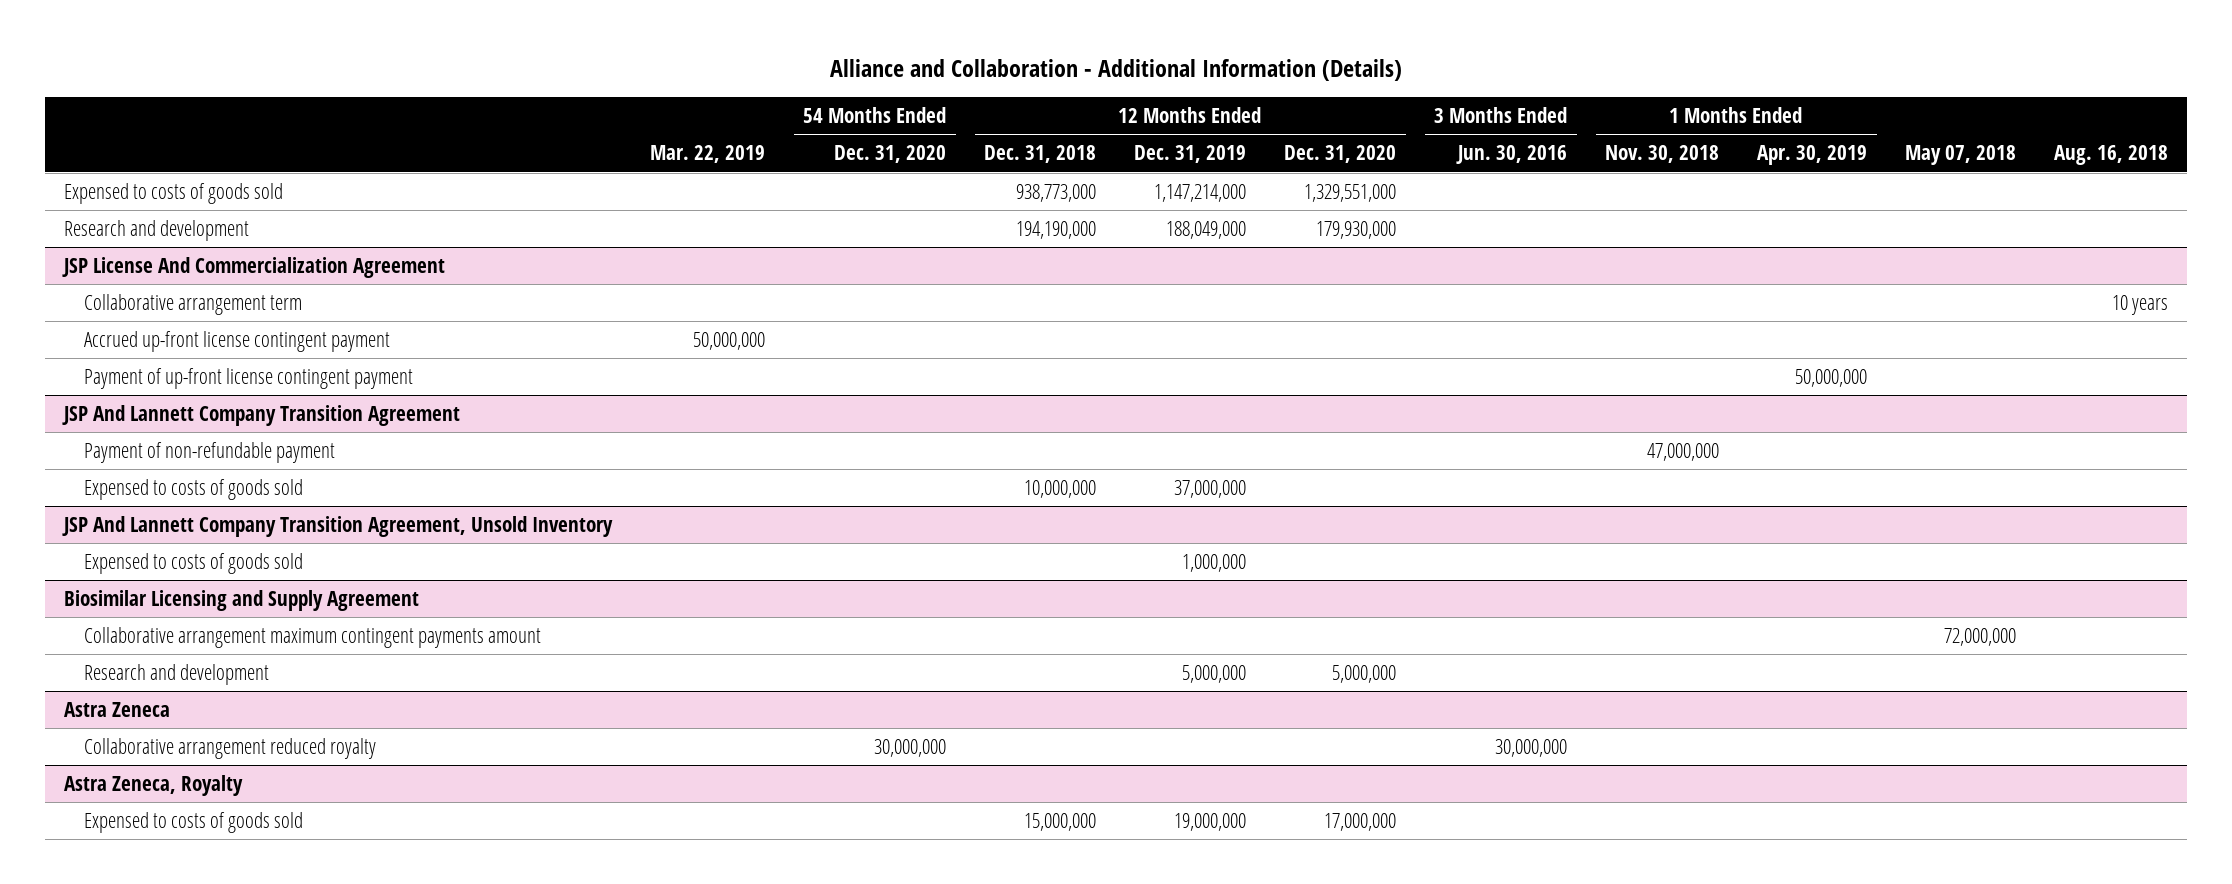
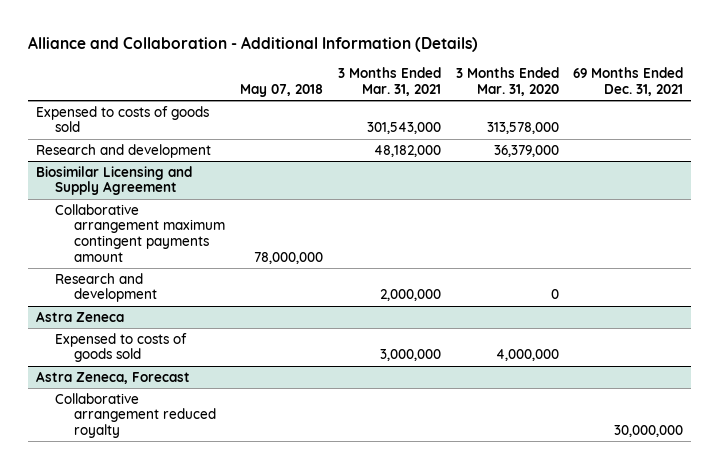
- | Mar. 22, 2019 | 54 Months Ended Dec. 31, 2020 | 12 Months Ended Dec. 31, 2018 | 12 Months Ended Dec. 31, 2019 | 12 Months Ended Dec. 31, 2020 | 3 Months Ended Jun. 30, 2016 | 1 Months Ended Nov. 30, 2018 | 1 Months Ended Apr. 30, 2019 | May 07, 2018 | Aug. 16, 2018
+ | May 07, 2018 | 3 Months Ended Mar. 31, 2021 | 3 Months Ended Mar. 31, 2020 | 69 Months Ended Dec. 31, 2021
- JSP License And Commercialization Agreement
- Collaborative arrangement term | | | | | | | | | | 10 years
- Accrued up-front license contingent payment | 50,000,000 | | | | | | | | |
- Payment of up-front license contingent payment | | | | | | | | 50,000,000 | |
- JSP And Lannett Company Transition Agreement
- Payment of non-refundable payment | | | | | | | 47,000,000 | | |
- Expensed to costs of goods sold | | | 10,000,000 | 37,000,000 | | | | | |
- JSP And Lannett Company Transition Agreement, Unsold Inventory
- Expensed to costs of goods sold | | | | 1,000,000 | | | | | |
@ Biosimilar Licensing and Supply Agreement
- Collaborative arrangement maximum contingent payments amount | | | | | | | | | 72,000,000 |
+ Collaborative arrangement maximum contingent payments amount | 78,000,000 | | |
@ Astra Zeneca
- Collaborative arrangement reduced royalty | | 30,000,000 | | | | 30,000,000 | | | |
- Astra Zeneca, Royalty
- Expensed to costs of goods sold | | | 15,000,000 | 19,000,000 | 17,000,000 | | | | |
@ Astra Zeneca
+ Expensed to costs of goods sold | | 3,000,000 | 4,000,000 |
+ Astra Zeneca, Forecast
+ Collaborative arrangement reduced royalty | | | | 30,000,000

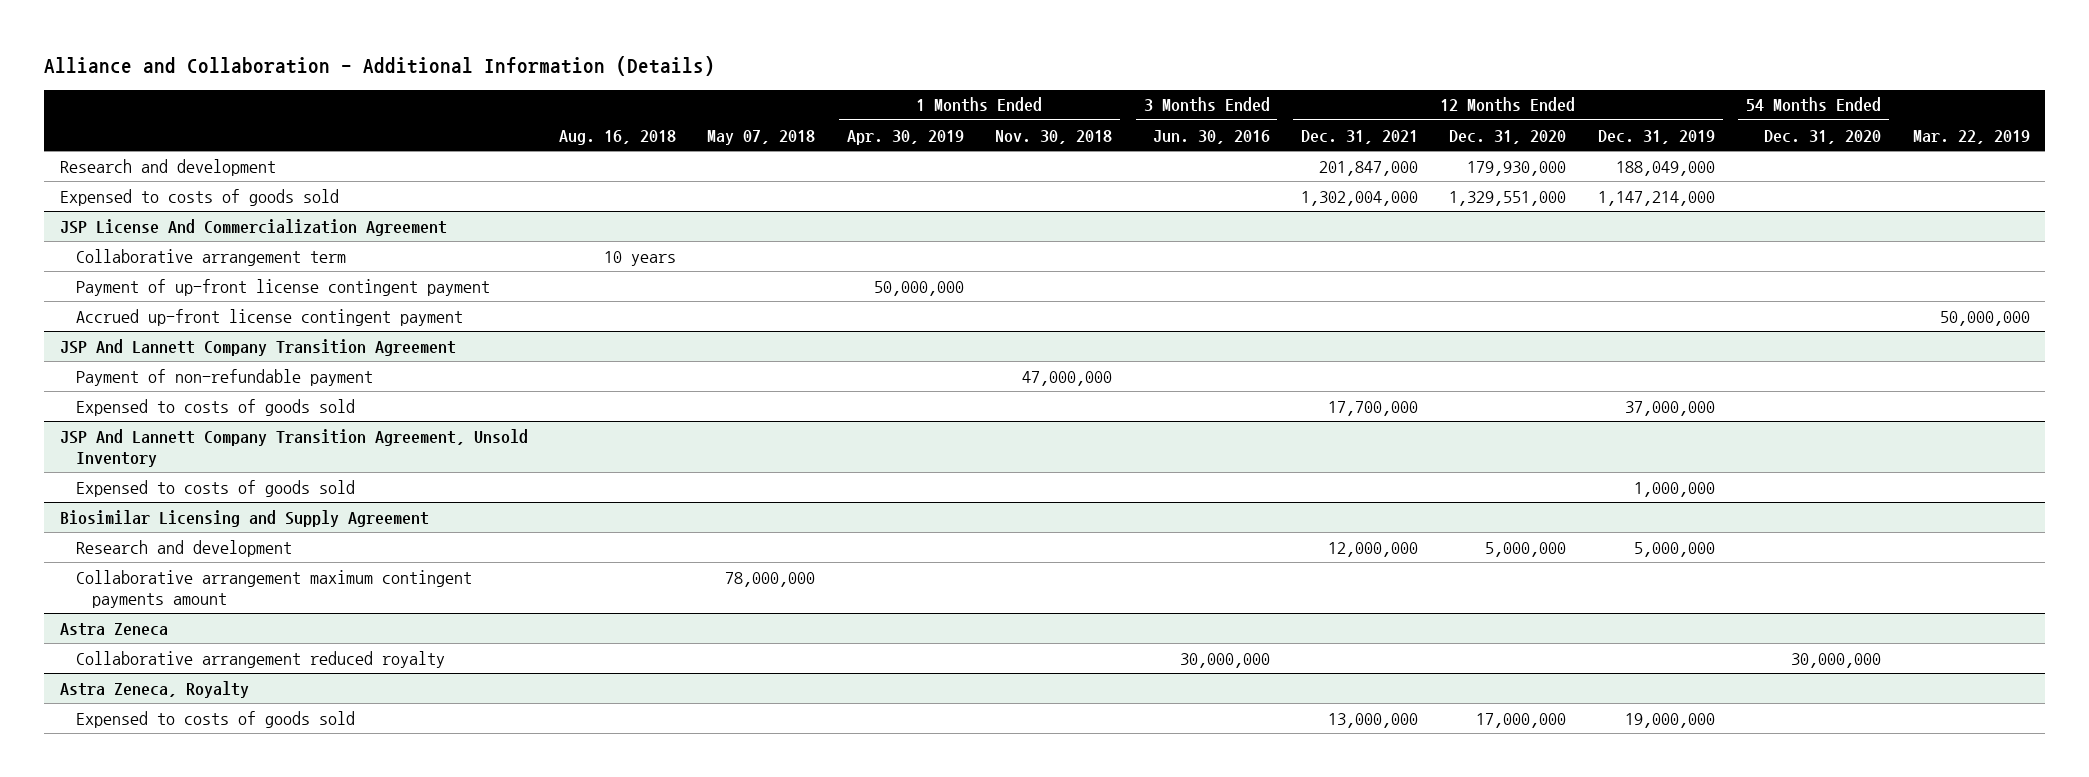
- | May 07, 2018 | 3 Months Ended Mar. 31, 2021 | 3 Months Ended Mar. 31, 2020 | 69 Months Ended Dec. 31, 2021
+ | Aug. 16, 2018 | May 07, 2018 | 1 Months Ended Apr. 30, 2019 | 1 Months Ended Nov. 30, 2018 | 3 Months Ended Jun. 30, 2016 | 12 Months Ended Dec. 31, 2021 | 12 Months Ended Dec. 31, 2020 | 12 Months Ended Dec. 31, 2019 | 54 Months Ended Dec. 31, 2020 | Mar. 22, 2019
moved down: Expensed to costs of goods sold | | | | | | 1,302,004,000 | 1,329,551,000 | 1,147,214,000 | |
+ JSP License And Commercialization Agreement
+ Collaborative arrangement term | 10 years | | | | | | | | |
+ Payment of up-front license contingent payment | | | 50,000,000 | | | | | | |
+ Accrued up-front license contingent payment | | | | | | | | | | 50,000,000
+ JSP And Lannett Company Transition Agreement
+ Payment of non-refundable payment | | | | 47,000,000 | | | | | |
+ Expensed to costs of goods sold | | | | | | 17,700,000 | | 37,000,000 | |
+ JSP And Lannett Company Transition Agreement, Unsold Inventory
+ Expensed to costs of goods sold | | | | | | | | 1,000,000 | |
@ Biosimilar Licensing and Supply Agreement
moved down: Collaborative arrangement maximum contingent payments amount | | 78,000,000 | | | | | | | |
@ Astra Zeneca
- Expensed to costs of goods sold | | 3,000,000 | 4,000,000 |
- Astra Zeneca, Forecast
- Collaborative arrangement reduced royalty | | | | 30,000,000
@ Astra Zeneca
+ Collaborative arrangement reduced royalty | | | | | 30,000,000 | | | | 30,000,000 |
+ Astra Zeneca, Royalty
+ Expensed to costs of goods sold | | | | | | 13,000,000 | 17,000,000 | 19,000,000 | |

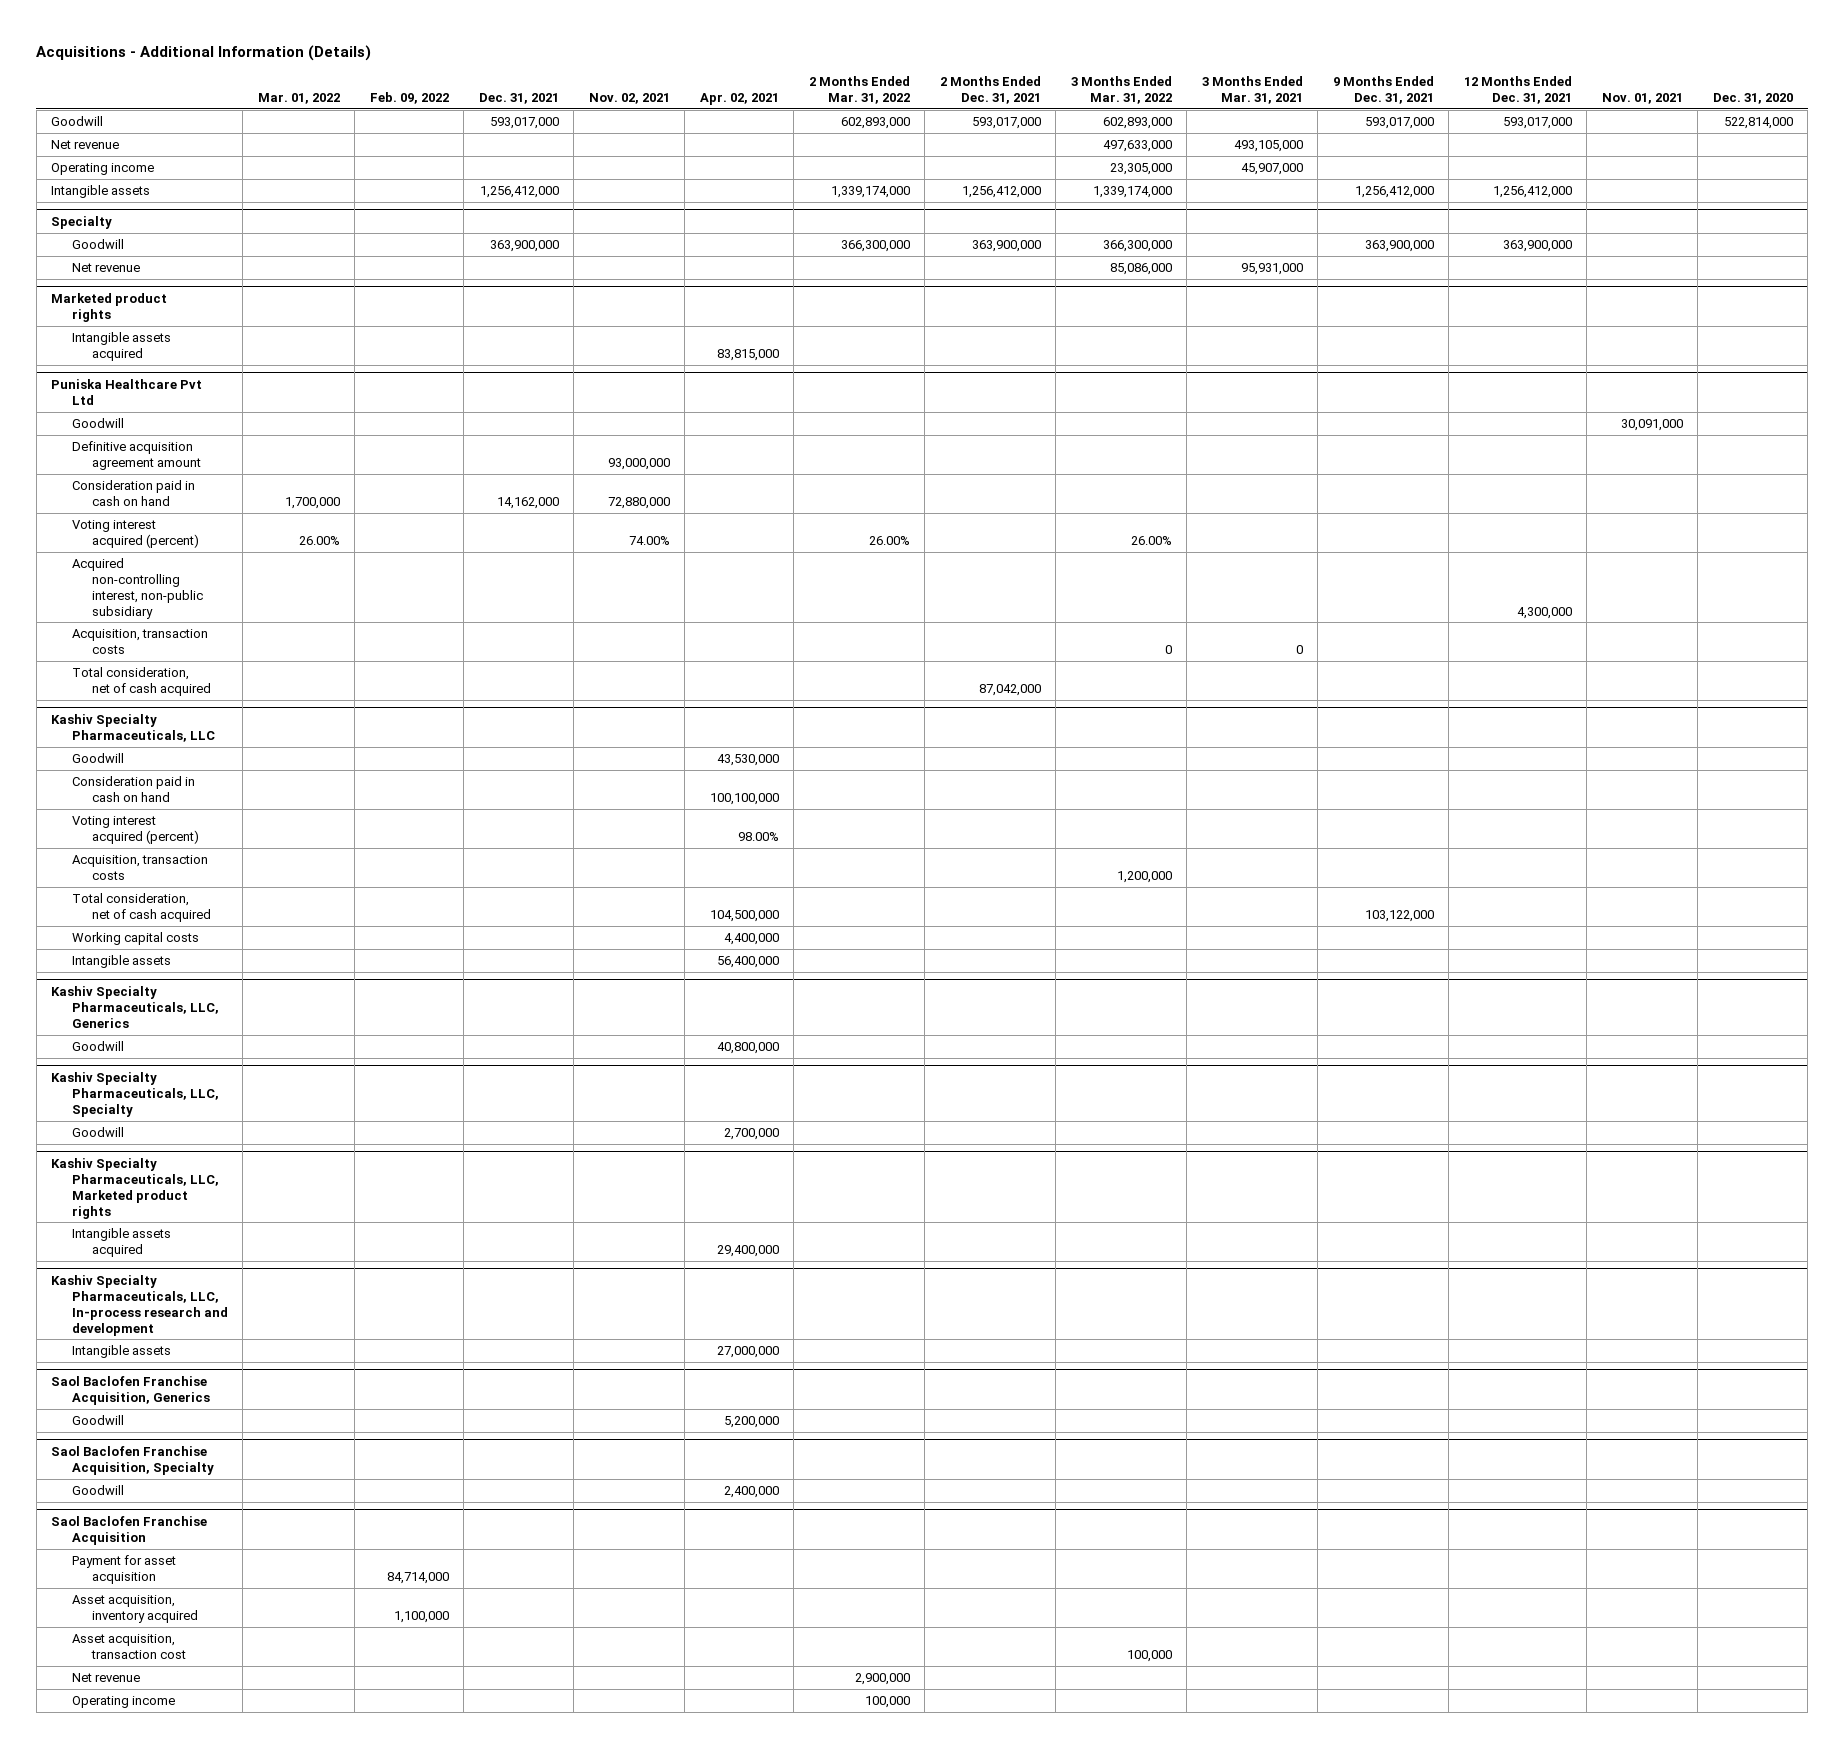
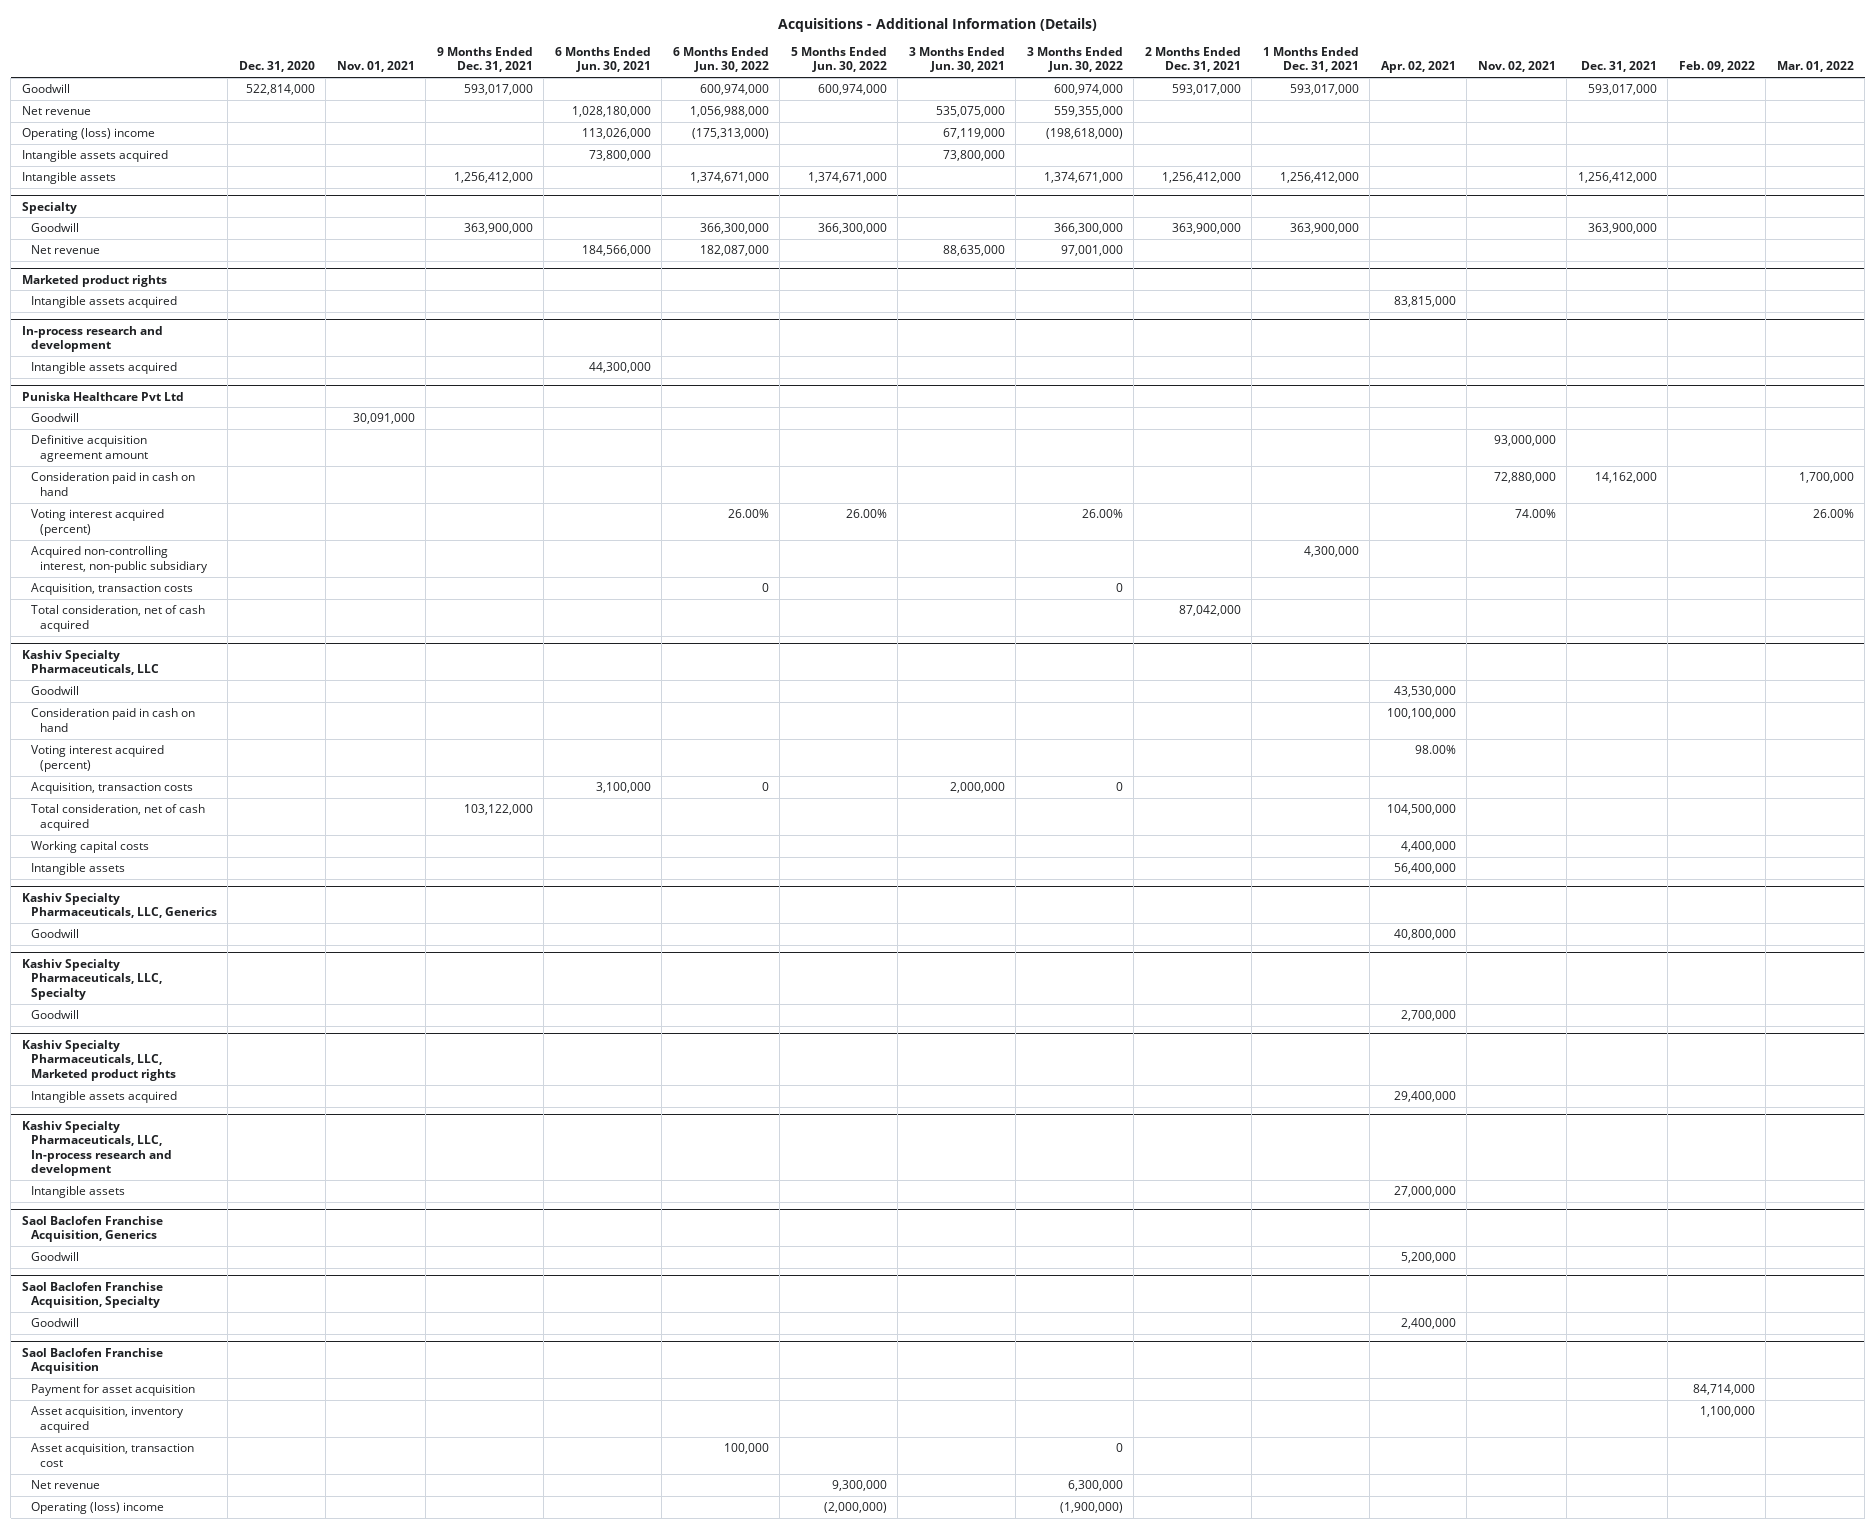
- | Mar. 01, 2022 | Feb. 09, 2022 | Dec. 31, 2021 | Nov. 02, 2021 | Apr. 02, 2021 | 2 Months Ended Mar. 31, 2022 | 2 Months Ended Dec. 31, 2021 | 3 Months Ended Mar. 31, 2022 | 3 Months Ended Mar. 31, 2021 | 9 Months Ended Dec. 31, 2021 | 12 Months Ended Dec. 31, 2021 | Nov. 01, 2021 | Dec. 31, 2020
+ | Dec. 31, 2020 | Nov. 01, 2021 | 9 Months Ended Dec. 31, 2021 | 6 Months Ended Jun. 30, 2021 | 6 Months Ended Jun. 30, 2022 | 5 Months Ended Jun. 30, 2022 | 3 Months Ended Jun. 30, 2021 | 3 Months Ended Jun. 30, 2022 | 2 Months Ended Dec. 31, 2021 | 1 Months Ended Dec. 31, 2021 | Apr. 02, 2021 | Nov. 02, 2021 | Dec. 31, 2021 | Feb. 09, 2022 | Mar. 01, 2022
- Operating income | | | | | | | | 23,305,000 | 45,907,000 | | | |
+ Operating (loss) income | | | | 113,026,000 | (175,313,000) | | 67,119,000 | (198,618,000) | | | | | | |
+ Intangible assets acquired | | | | 73,800,000 | | | 73,800,000 | | | | | | | |
+ In-process research and development
+ Intangible assets acquired | | | | 44,300,000 | | | | | | | | | | |
@ Saol Baclofen Franchise Acquisition
- Operating income | | | | | | 100,000 | | | | | | |
+ Operating (loss) income | | | | | | (2,000,000) | | (1,900,000) | | | | | | |

